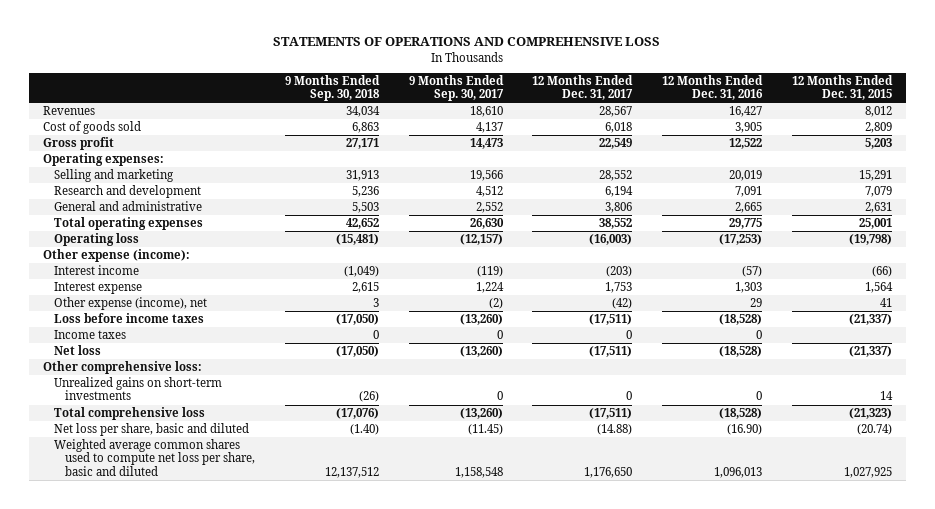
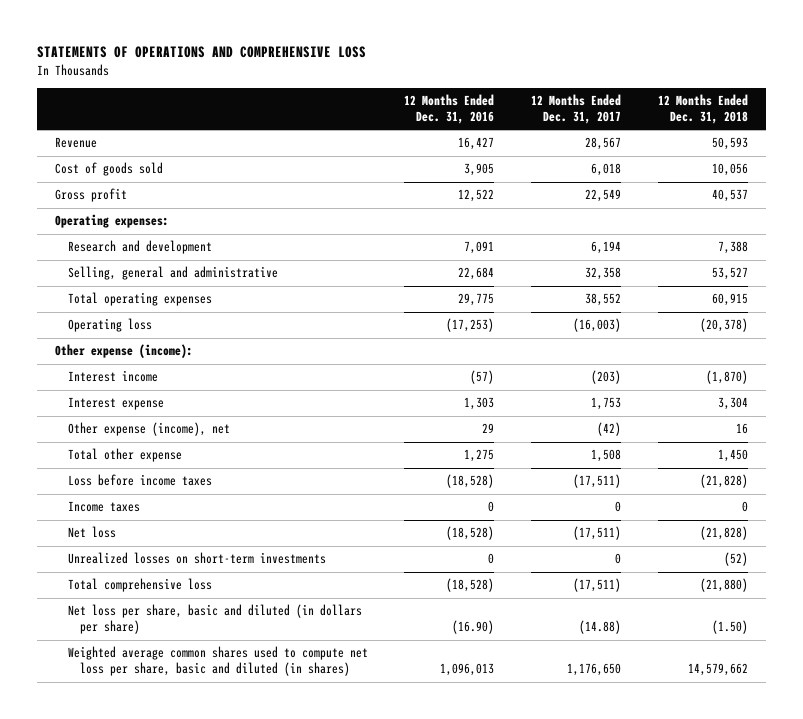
- | 9 Months Ended Sep. 30, 2018 | 9 Months Ended Sep. 30, 2017 | 12 Months Ended Dec. 31, 2017 | 12 Months Ended Dec. 31, 2016 | 12 Months Ended Dec. 31, 2015
+ | 12 Months Ended Dec. 31, 2016 | 12 Months Ended Dec. 31, 2017 | 12 Months Ended Dec. 31, 2018
- Revenues | 34,034 | 18,610 | 28,567 | 16,427 | 8,012
+ Revenue | 16,427 | 28,567 | 50,593
- Selling and marketing | 31,913 | 19,566 | 28,552 | 20,019 | 15,291
- General and administrative | 5,503 | 2,552 | 3,806 | 2,665 | 2,631
+ Selling, general and administrative | 22,684 | 32,358 | 53,527
+ Total other expense | 1,275 | 1,508 | 1,450
- Other comprehensive loss:
- Unrealized gains on short-term investments | (26) | 0 | 0 | 0 | 14
+ Unrealized losses on short-term investments | 0 | 0 | (52)
- Net loss per share, basic and diluted | (1.40) | (11.45) | (14.88) | (16.90) | (20.74)
- Weighted average common shares used to compute net loss per share, basic and diluted | 12,137,512 | 1,158,548 | 1,176,650 | 1,096,013 | 1,027,925
+ Net loss per share, basic and diluted (in dollars per share) | (16.90) | (14.88) | (1.50)
+ Weighted average common shares used to compute net loss per share, basic and diluted (in shares) | 1,096,013 | 1,176,650 | 14,579,662

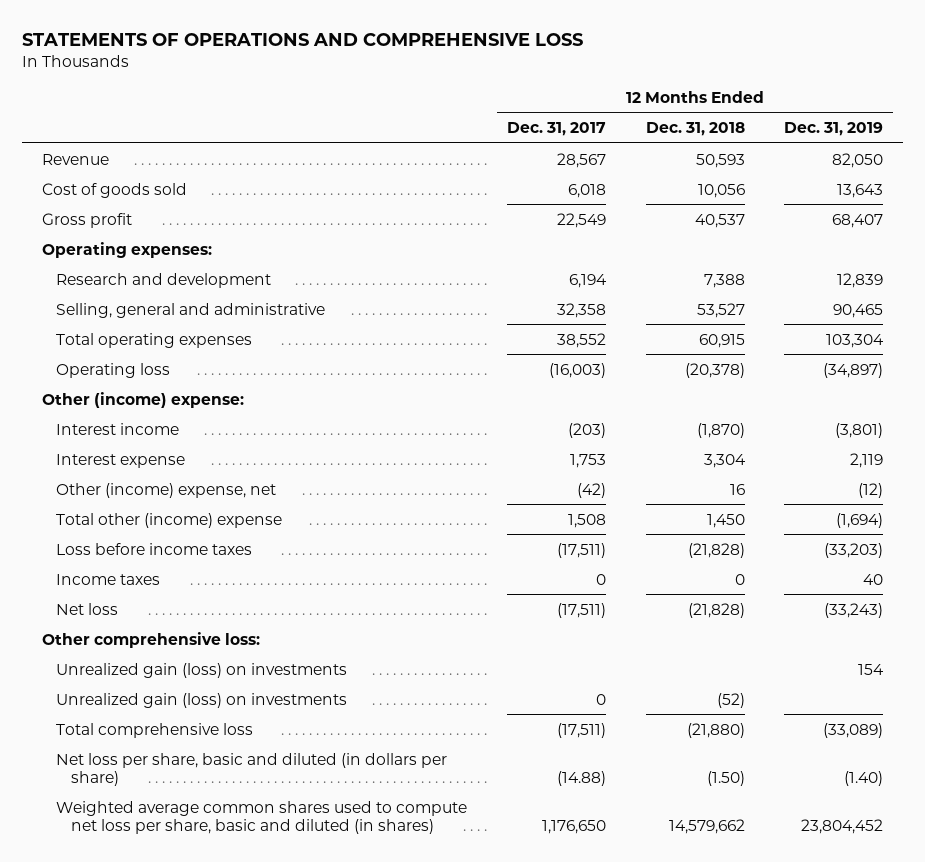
- | 12 Months Ended Dec. 31, 2016 | 12 Months Ended Dec. 31, 2017 | 12 Months Ended Dec. 31, 2018
+ | 12 Months Ended Dec. 31, 2017 | 12 Months Ended Dec. 31, 2018 | 12 Months Ended Dec. 31, 2019
- Other expense (income):
+ Other (income) expense:
- Other expense (income), net | 29 | (42) | 16
- Total other expense | 1,275 | 1,508 | 1,450
+ Other (income) expense, net | (42) | 16 | (12)
+ Total other (income) expense | 1,508 | 1,450 | (1,694)
- Unrealized losses on short-term investments | 0 | 0 | (52)
+ Other comprehensive loss:
+ Unrealized gain (loss) on investments | | | 154
+ Unrealized gain (loss) on investments | 0 | (52) |

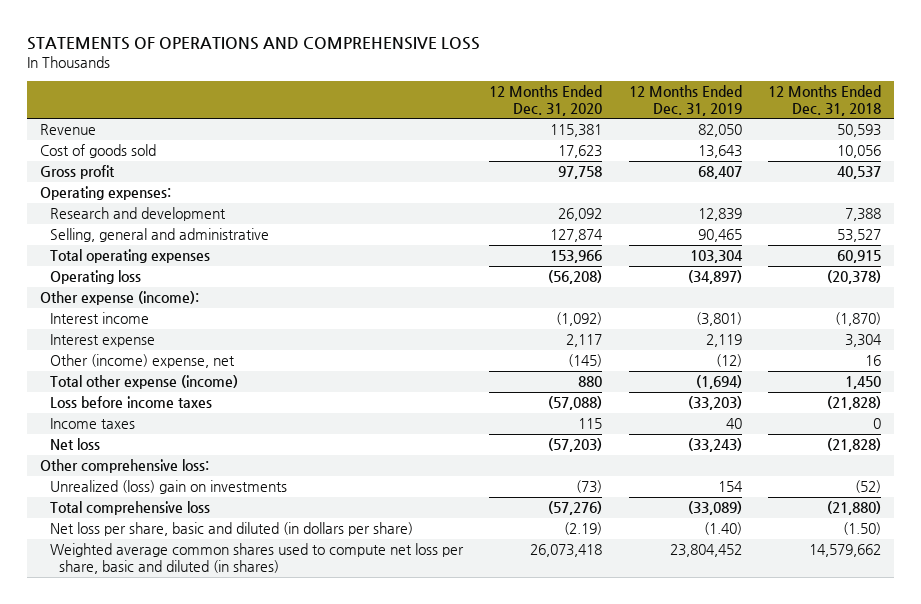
- | 12 Months Ended Dec. 31, 2017 | 12 Months Ended Dec. 31, 2018 | 12 Months Ended Dec. 31, 2019
+ | 12 Months Ended Dec. 31, 2020 | 12 Months Ended Dec. 31, 2019 | 12 Months Ended Dec. 31, 2018
- Other (income) expense:
+ Other expense (income):
- Total other (income) expense | 1,508 | 1,450 | (1,694)
+ Total other expense (income) | 880 | (1,694) | 1,450
- Unrealized gain (loss) on investments | | | 154
- Unrealized gain (loss) on investments | 0 | (52) |
+ Unrealized (loss) gain on investments | (73) | 154 | (52)

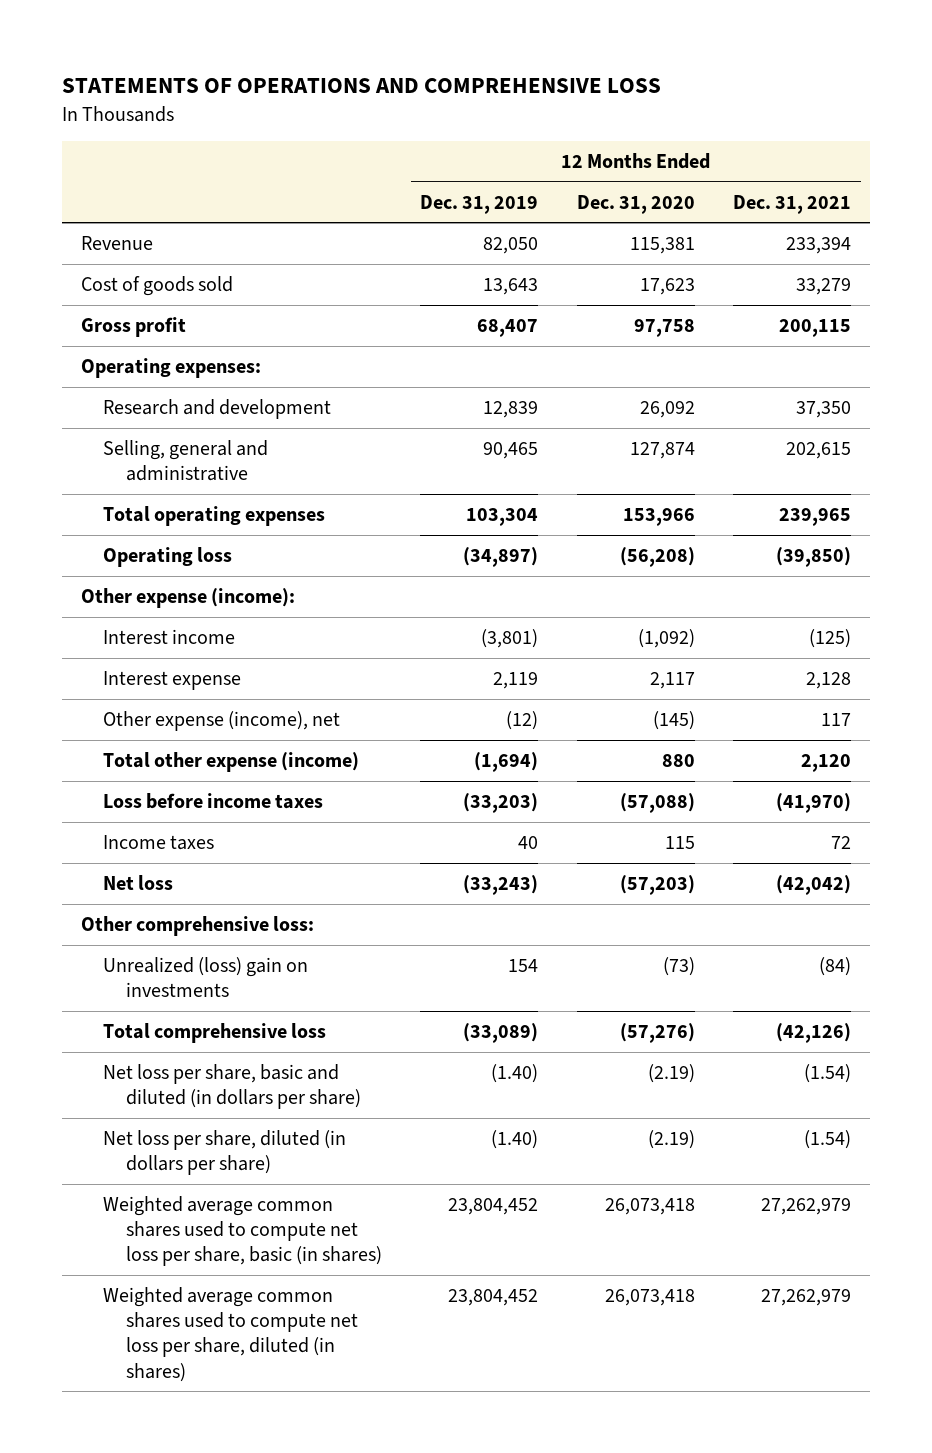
- | 12 Months Ended Dec. 31, 2020 | 12 Months Ended Dec. 31, 2019 | 12 Months Ended Dec. 31, 2018
+ | 12 Months Ended Dec. 31, 2019 | 12 Months Ended Dec. 31, 2020 | 12 Months Ended Dec. 31, 2021
- Other (income) expense, net | (145) | (12) | 16
+ Other expense (income), net | (12) | (145) | 117
- Weighted average common shares used to compute net loss per share, basic and diluted (in shares) | 26,073,418 | 23,804,452 | 14,579,662
+ Net loss per share, diluted (in dollars per share) | (1.40) | (2.19) | (1.54)
+ Weighted average common shares used to compute net loss per share, basic (in shares) | 23,804,452 | 26,073,418 | 27,262,979
+ Weighted average common shares used to compute net loss per share, diluted (in shares) | 23,804,452 | 26,073,418 | 27,262,979

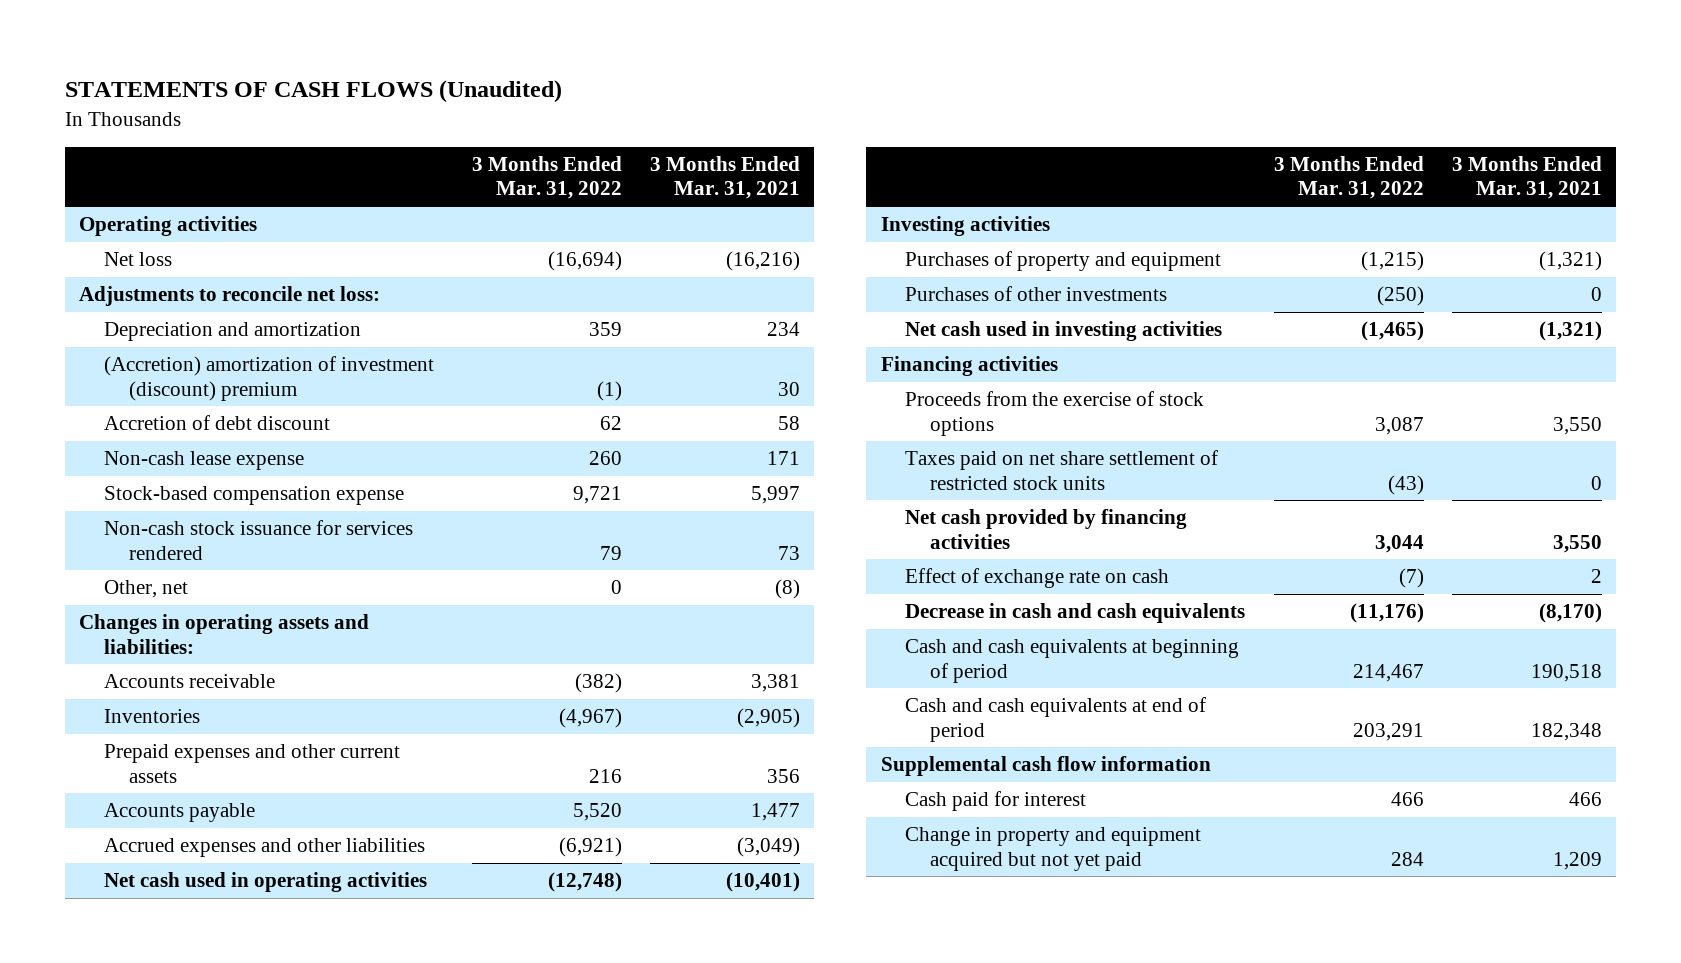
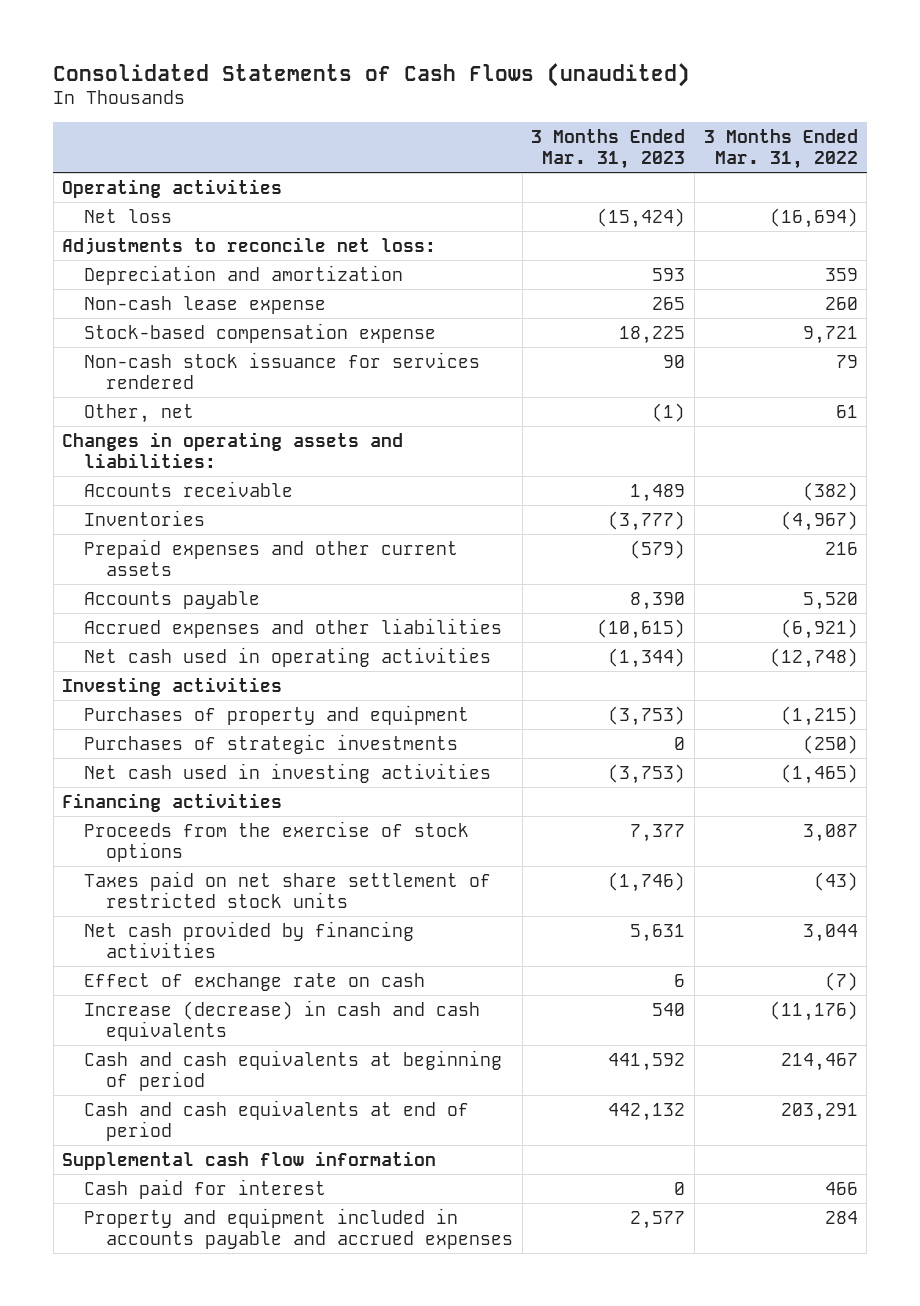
- STATEMENTS OF CASH FLOWS (Unaudited)
+ Consolidated Statements of Cash Flows (unaudited)
- | 3 Months Ended Mar. 31, 2022 | 3 Months Ended Mar. 31, 2021
+ | 3 Months Ended Mar. 31, 2023 | 3 Months Ended Mar. 31, 2022
- (Accretion) amortization of investment (discount) premium | (1) | 30
- Accretion of debt discount | 62 | 58
- Other, net | 0 | (8)
+ Other, net | (1) | 61
- Purchases of other investments | (250) | 0
+ Purchases of strategic investments | 0 | (250)
- Decrease in cash and cash equivalents | (11,176) | (8,170)
+ Increase (decrease) in cash and cash equivalents | 540 | (11,176)
- Change in property and equipment acquired but not yet paid | 284 | 1,209
+ Property and equipment included in accounts payable and accrued expenses | 2,577 | 284

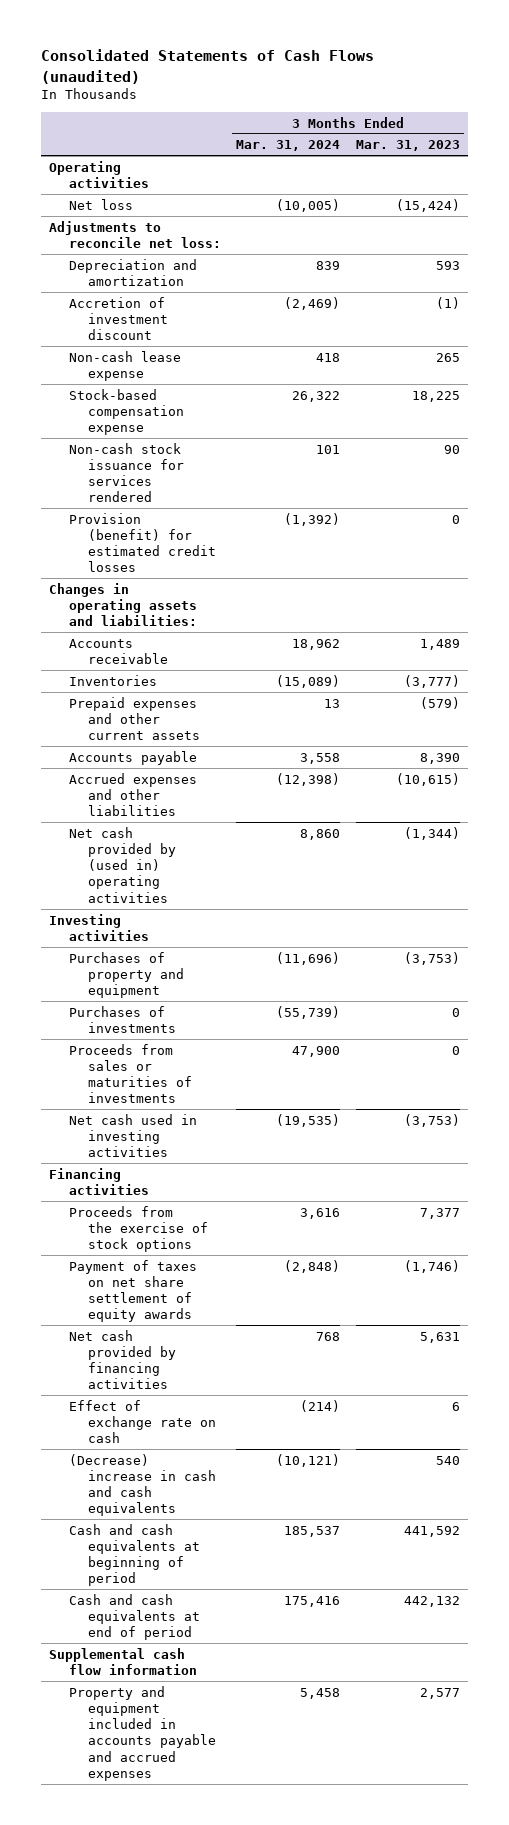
- | 3 Months Ended Mar. 31, 2023 | 3 Months Ended Mar. 31, 2022
+ | 3 Months Ended Mar. 31, 2024 | 3 Months Ended Mar. 31, 2023
+ Accretion of investment discount | (2,469) | (1)
- Other, net | (1) | 61
+ Provision (benefit) for estimated credit losses | (1,392) | 0
- Net cash used in operating activities | (1,344) | (12,748)
+ Net cash provided by (used in) operating activities | 8,860 | (1,344)
- Purchases of strategic investments | 0 | (250)
+ Purchases of investments | (55,739) | 0
+ Proceeds from sales or maturities of investments | 47,900 | 0
- Taxes paid on net share settlement of restricted stock units | (1,746) | (43)
+ Payment of taxes on net share settlement of equity awards | (2,848) | (1,746)
- Increase (decrease) in cash and cash equivalents | 540 | (11,176)
+ (Decrease) increase in cash and cash equivalents | (10,121) | 540
- Cash paid for interest | 0 | 466

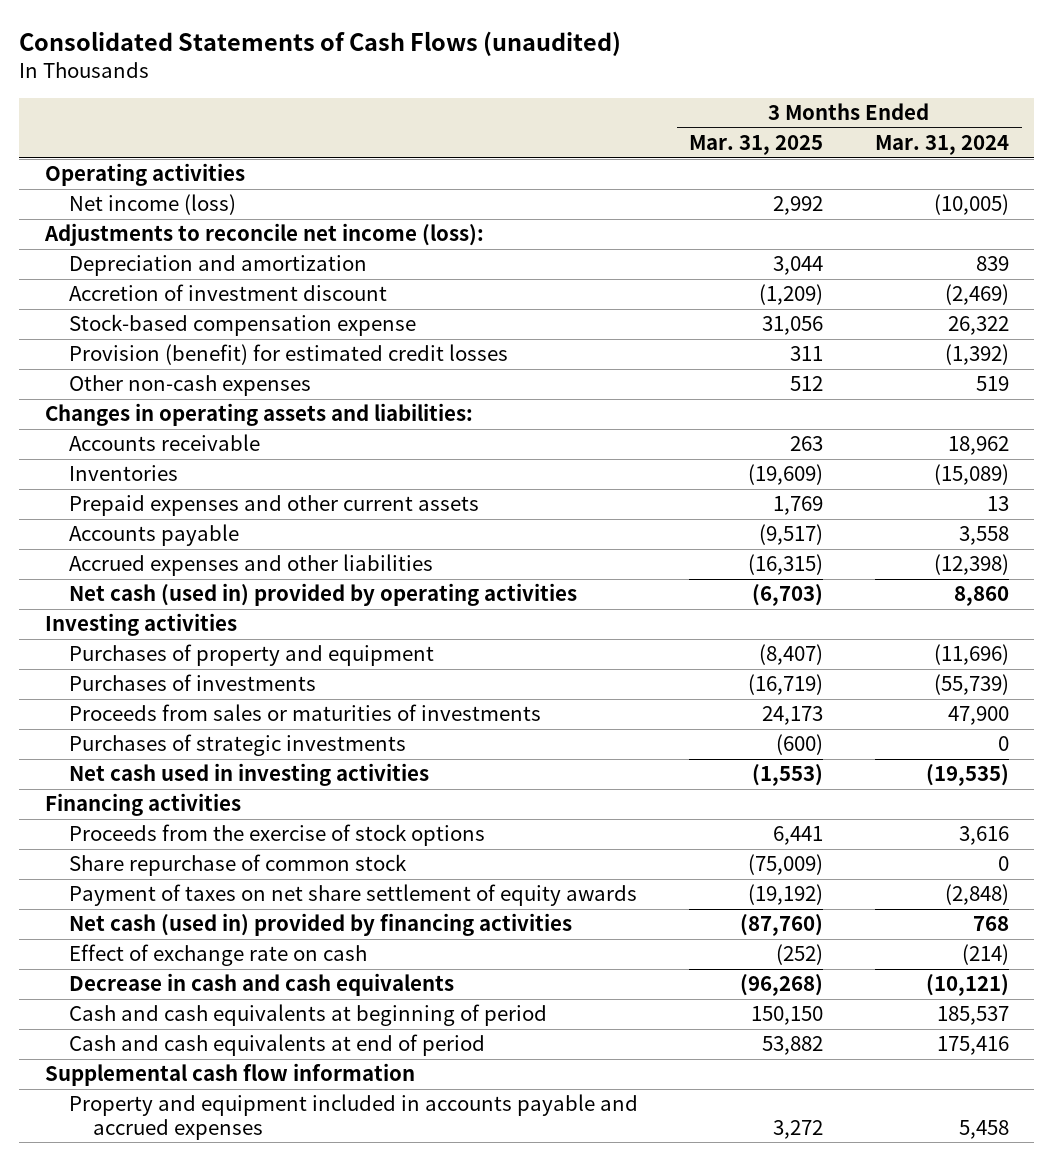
- | 3 Months Ended Mar. 31, 2024 | 3 Months Ended Mar. 31, 2023
+ | 3 Months Ended Mar. 31, 2025 | 3 Months Ended Mar. 31, 2024
- Net loss | (10,005) | (15,424)
- Adjustments to reconcile net loss:
+ Net income (loss) | 2,992 | (10,005)
+ Adjustments to reconcile net income (loss):
- Non-cash lease expense | 418 | 265
- Non-cash stock issuance for services rendered | 101 | 90
+ Other non-cash expenses | 512 | 519
- Net cash provided by (used in) operating activities | 8,860 | (1,344)
+ Net cash (used in) provided by operating activities | (6,703) | 8,860
+ Purchases of strategic investments | (600) | 0
+ Share repurchase of common stock | (75,009) | 0
- Net cash provided by financing activities | 768 | 5,631
+ Net cash (used in) provided by financing activities | (87,760) | 768
- (Decrease) increase in cash and cash equivalents | (10,121) | 540
+ Decrease in cash and cash equivalents | (96,268) | (10,121)

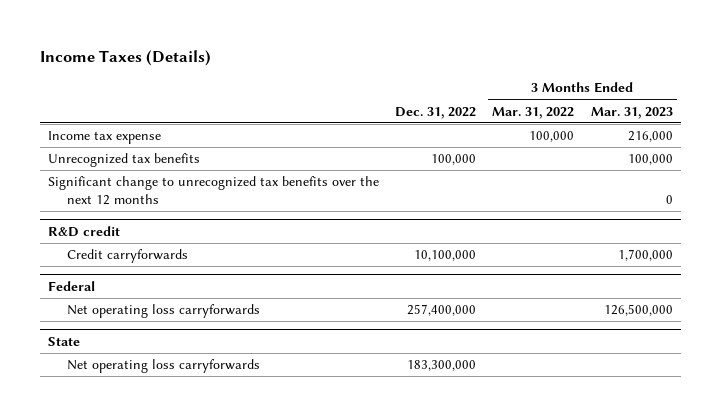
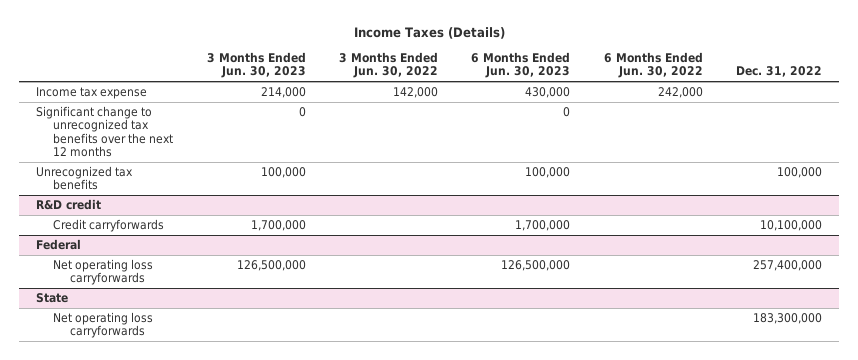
- | Dec. 31, 2022 | 3 Months Ended Mar. 31, 2022 | 3 Months Ended Mar. 31, 2023
+ | 3 Months Ended Jun. 30, 2023 | 3 Months Ended Jun. 30, 2022 | 6 Months Ended Jun. 30, 2023 | 6 Months Ended Jun. 30, 2022 | Dec. 31, 2022
moved down: Unrecognized tax benefits | 100,000 | | 100,000 | | 100,000

